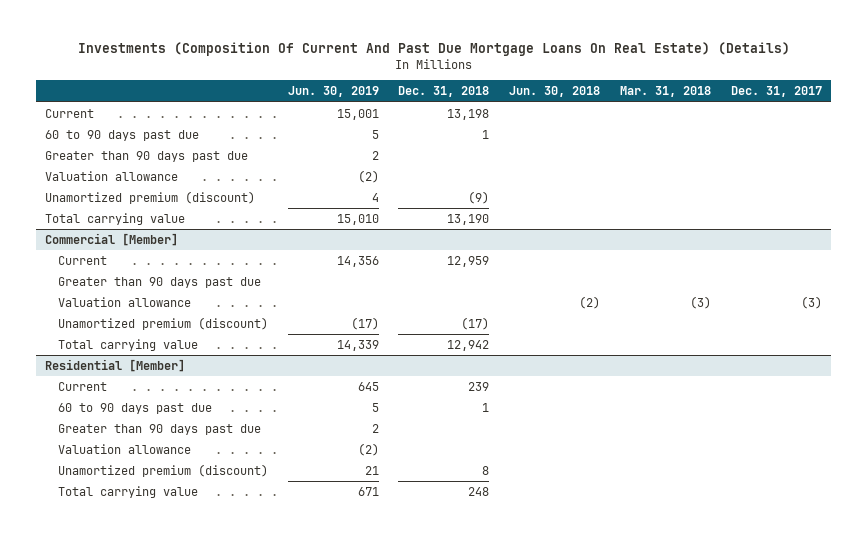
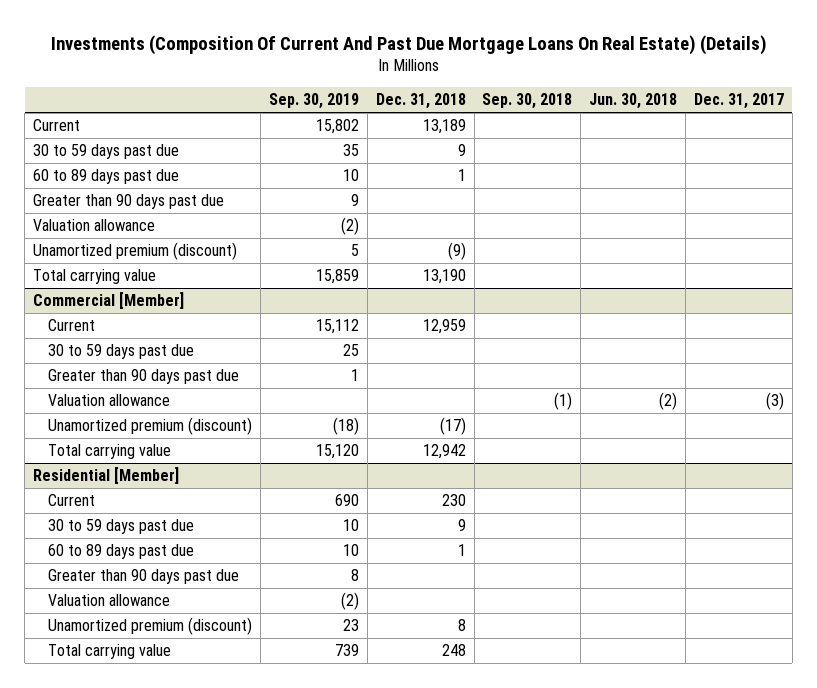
- | Jun. 30, 2019 | Dec. 31, 2018 | Jun. 30, 2018 | Mar. 31, 2018 | Dec. 31, 2017
+ | Sep. 30, 2019 | Dec. 31, 2018 | Sep. 30, 2018 | Jun. 30, 2018 | Dec. 31, 2017
- Current | 15,001 | 13,198 | | |
- 60 to 90 days past due | 5 | 1 | | |
+ Current | 15,802 | 13,189 | | |
+ 30 to 59 days past due | 35 | 9 | | |
+ 60 to 89 days past due | 10 | 1 | | |
@ Commercial [Member]
+ 30 to 59 days past due | 25 | | | |
@ Residential [Member]
- Current | 645 | 239 | | |
- 60 to 90 days past due | 5 | 1 | | |
+ Current | 690 | 230 | | |
+ 30 to 59 days past due | 10 | 9 | | |
+ 60 to 89 days past due | 10 | 1 | | |

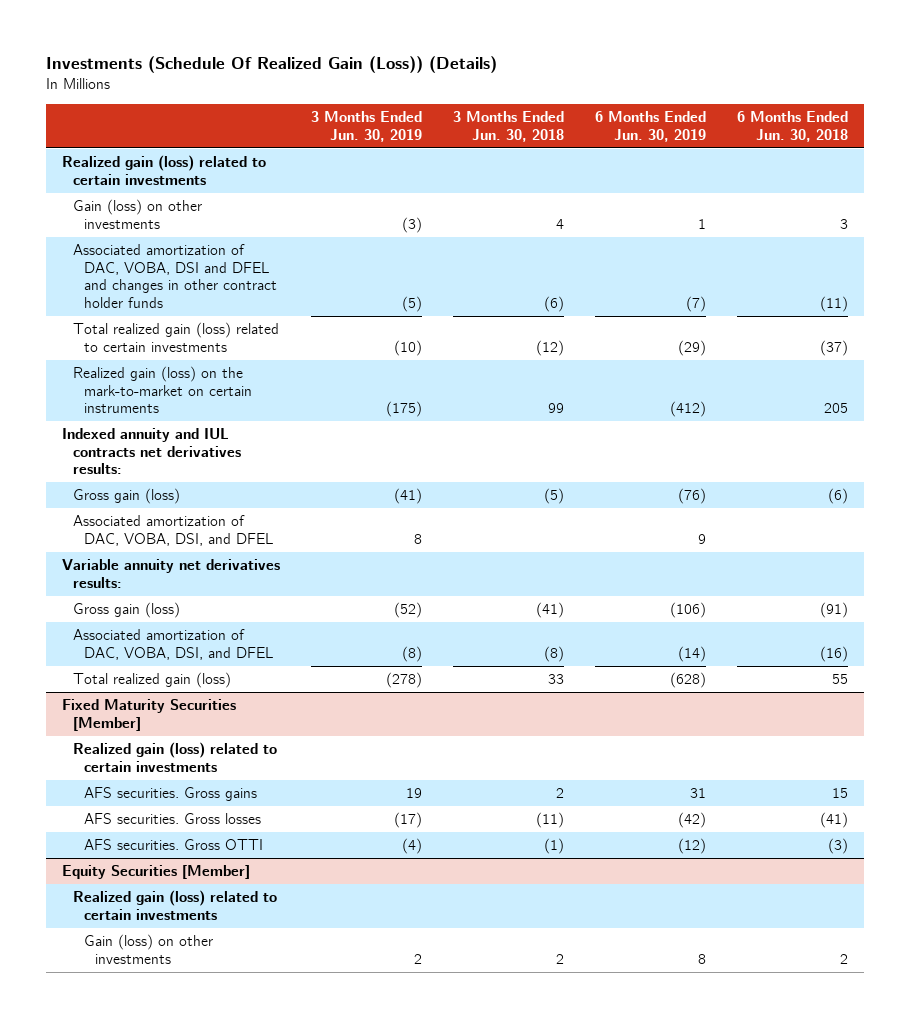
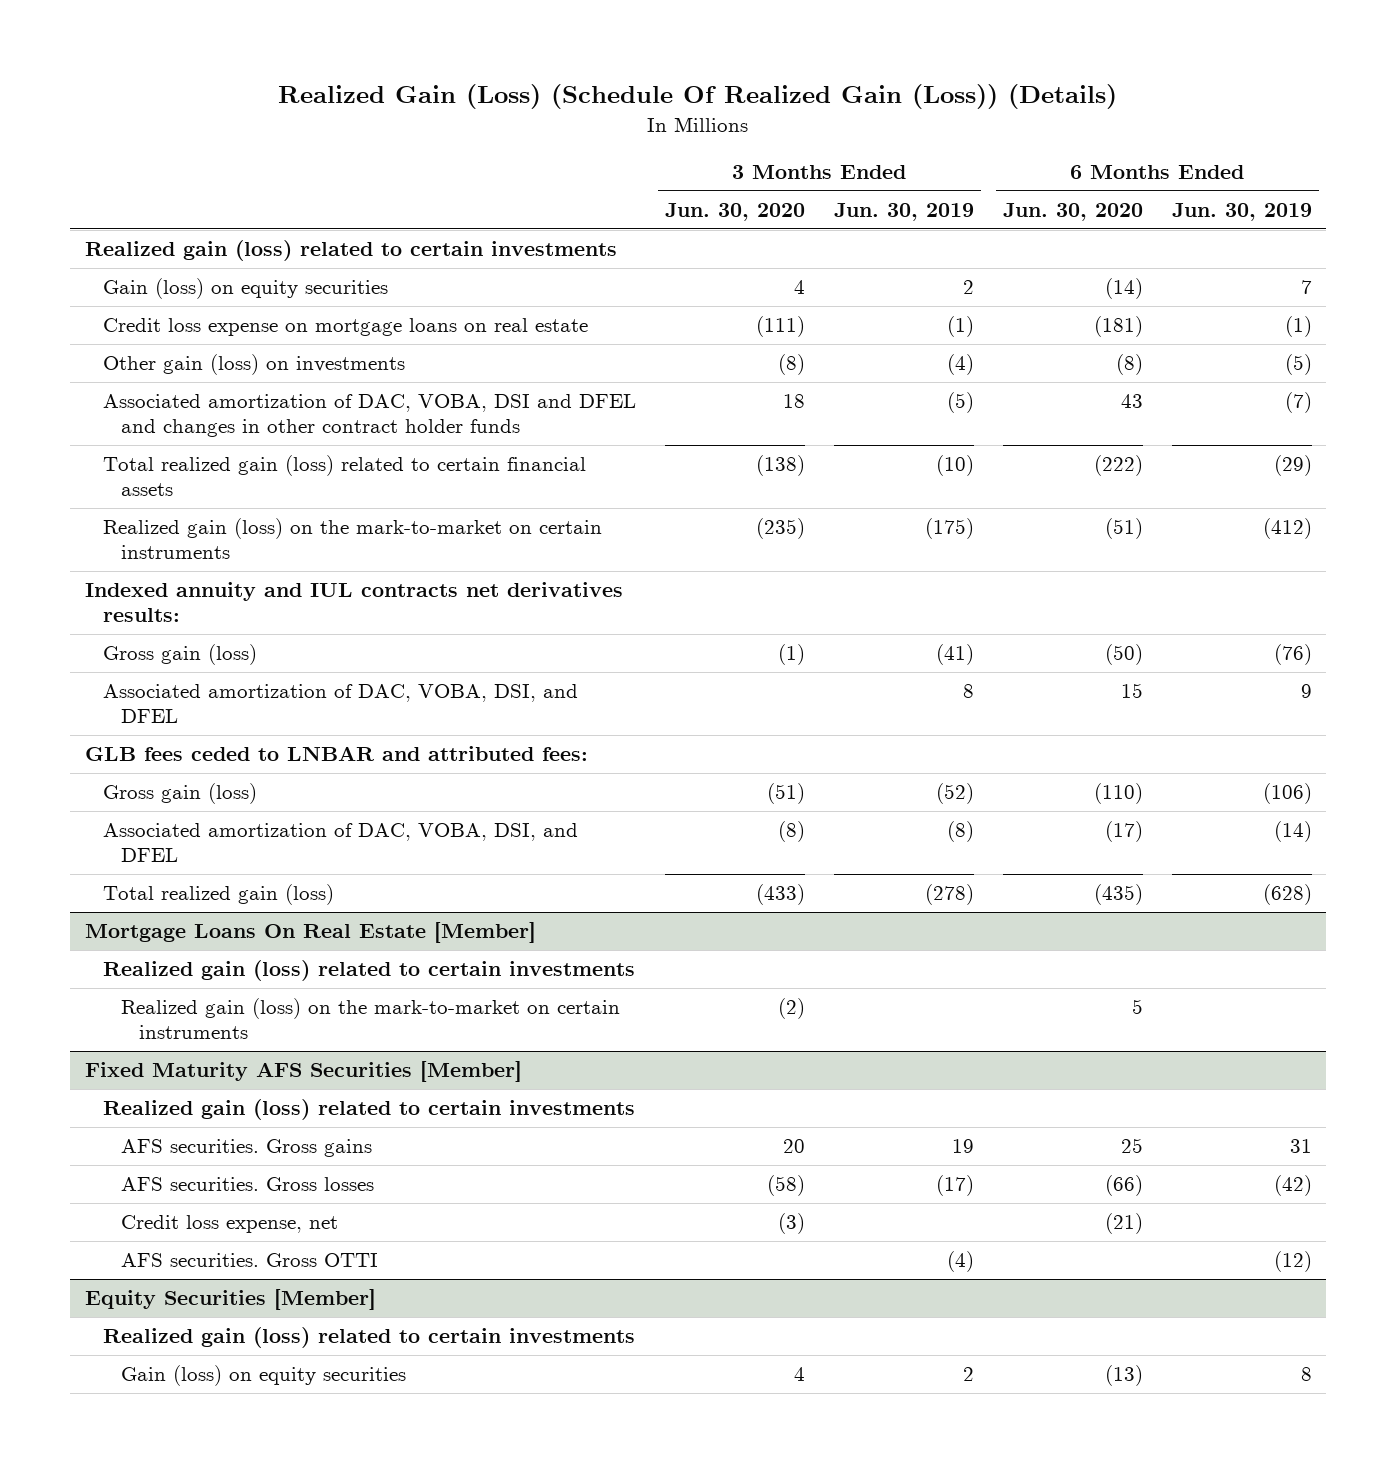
- Investments (Schedule Of Realized Gain (Loss)) (Details)
+ Realized Gain (Loss) (Schedule Of Realized Gain (Loss)) (Details)
- | 3 Months Ended Jun. 30, 2019 | 3 Months Ended Jun. 30, 2018 | 6 Months Ended Jun. 30, 2019 | 6 Months Ended Jun. 30, 2018
+ | 3 Months Ended Jun. 30, 2020 | 3 Months Ended Jun. 30, 2019 | 6 Months Ended Jun. 30, 2020 | 6 Months Ended Jun. 30, 2019
- Gain (loss) on other investments | (3) | 4 | 1 | 3
+ Gain (loss) on equity securities | 4 | 2 | (14) | 7
+ Credit loss expense on mortgage loans on real estate | (111) | (1) | (181) | (1)
+ Other gain (loss) on investments | (8) | (4) | (8) | (5)
- Total realized gain (loss) related to certain investments | (10) | (12) | (29) | (37)
+ Total realized gain (loss) related to certain financial assets | (138) | (10) | (222) | (29)
- Variable annuity net derivatives results:
+ GLB fees ceded to LNBAR and attributed fees:
- Fixed Maturity Securities [Member]
+ Mortgage Loans On Real Estate [Member]
+ Realized gain (loss) on the mark-to-market on certain instruments | (2) | | 5 |
+ Fixed Maturity AFS Securities [Member]
+ Realized gain (loss) related to certain investments
+ Credit loss expense, net | (3) | | (21) |
@ Equity Securities [Member]
- Gain (loss) on other investments | 2 | 2 | 8 | 2
+ Gain (loss) on equity securities | 4 | 2 | (13) | 8

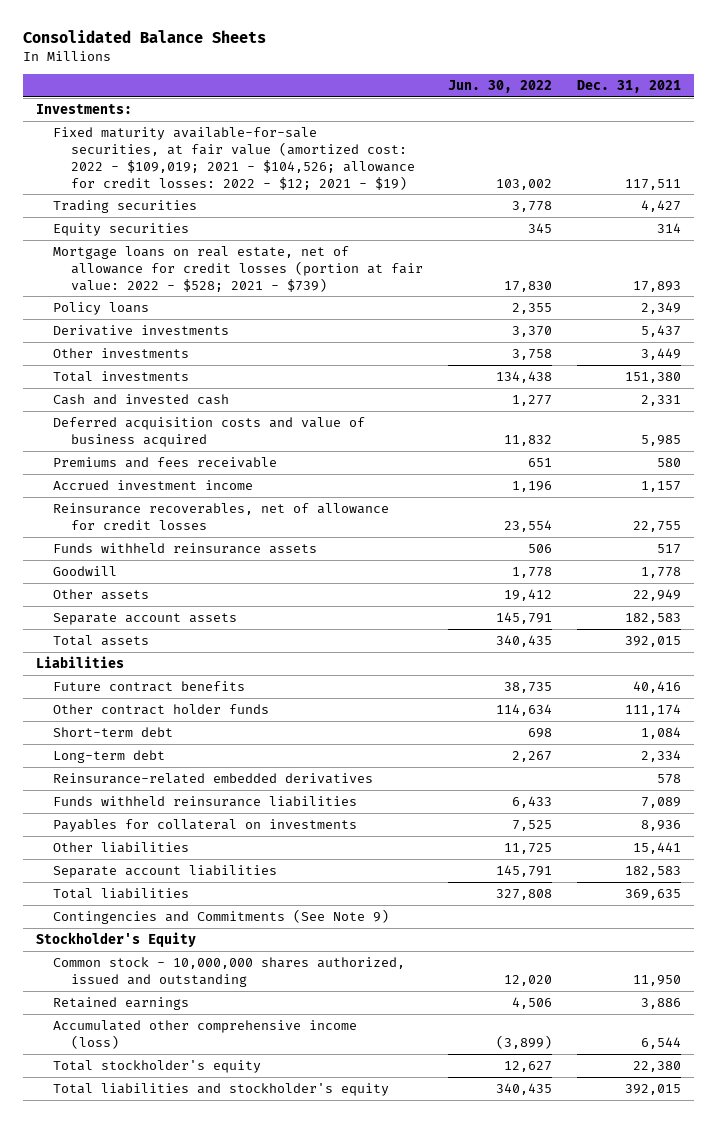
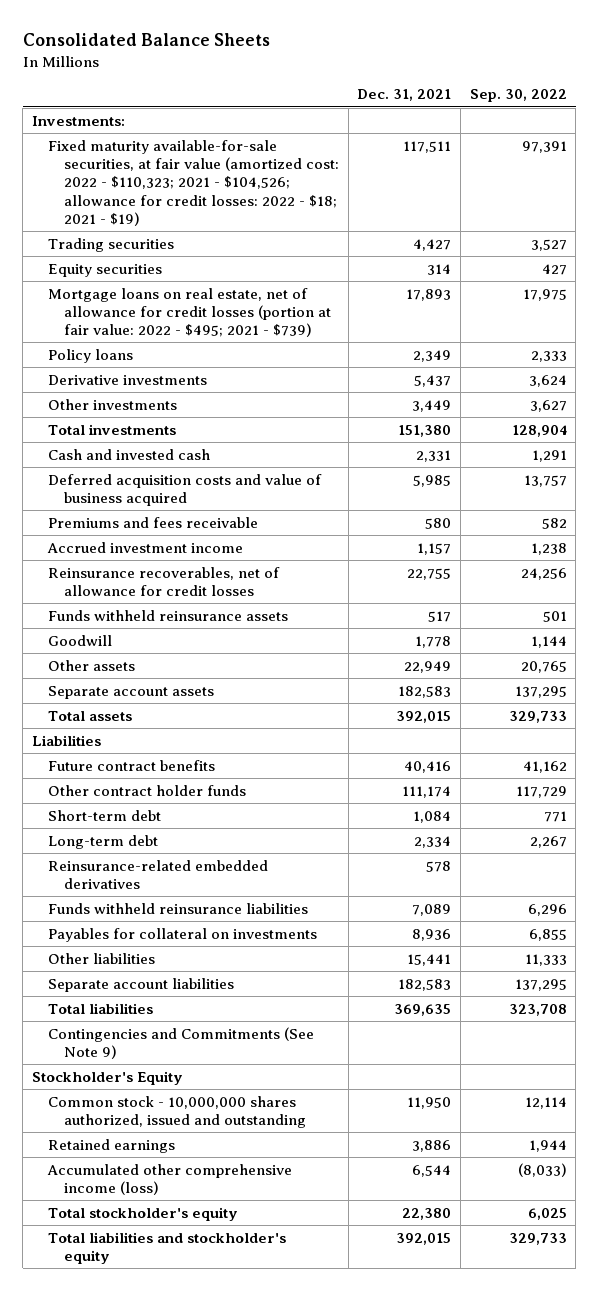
- | Jun. 30, 2022 | Dec. 31, 2021
+ | Dec. 31, 2021 | Sep. 30, 2022
- Fixed maturity available-for-sale securities, at fair value (amortized cost: 2022 - $109,019; 2021 - $104,526; allowance for credit losses: 2022 - $12; 2021 - $19) | 103,002 | 117,511
+ Fixed maturity available-for-sale securities, at fair value (amortized cost: 2022 - $110,323; 2021 - $104,526; allowance for credit losses: 2022 - $18; 2021 - $19) | 117,511 | 97,391
- Mortgage loans on real estate, net of allowance for credit losses (portion at fair value: 2022 - $528; 2021 - $739) | 17,830 | 17,893
+ Mortgage loans on real estate, net of allowance for credit losses (portion at fair value: 2022 - $495; 2021 - $739) | 17,893 | 17,975

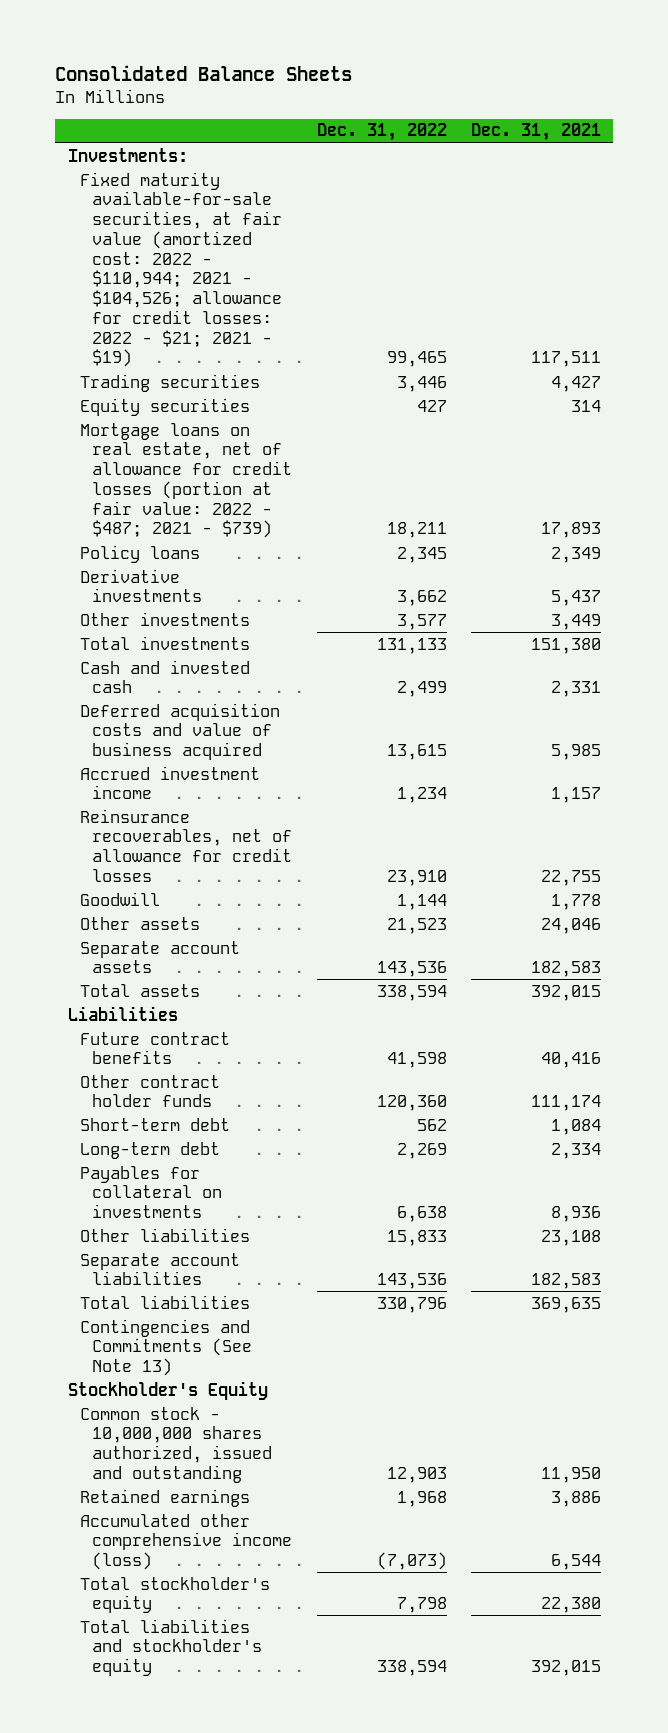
- | Dec. 31, 2021 | Sep. 30, 2022
+ | Dec. 31, 2022 | Dec. 31, 2021
- Fixed maturity available-for-sale securities, at fair value (amortized cost: 2022 - $110,323; 2021 - $104,526; allowance for credit losses: 2022 - $18; 2021 - $19) | 117,511 | 97,391
+ Fixed maturity available-for-sale securities, at fair value (amortized cost: 2022 - $110,944; 2021 - $104,526; allowance for credit losses: 2022 - $21; 2021 - $19) | 99,465 | 117,511
- Mortgage loans on real estate, net of allowance for credit losses (portion at fair value: 2022 - $495; 2021 - $739) | 17,893 | 17,975
+ Mortgage loans on real estate, net of allowance for credit losses (portion at fair value: 2022 - $487; 2021 - $739) | 18,211 | 17,893
- Premiums and fees receivable | 580 | 582
- Funds withheld reinsurance assets | 517 | 501
- Other assets | 22,949 | 20,765
+ Other assets | 21,523 | 24,046
- Reinsurance-related embedded derivatives | 578 |
- Funds withheld reinsurance liabilities | 7,089 | 6,296
- Other liabilities | 15,441 | 11,333
+ Other liabilities | 15,833 | 23,108
- Contingencies and Commitments (See Note 9)
+ Contingencies and Commitments (See Note 13)

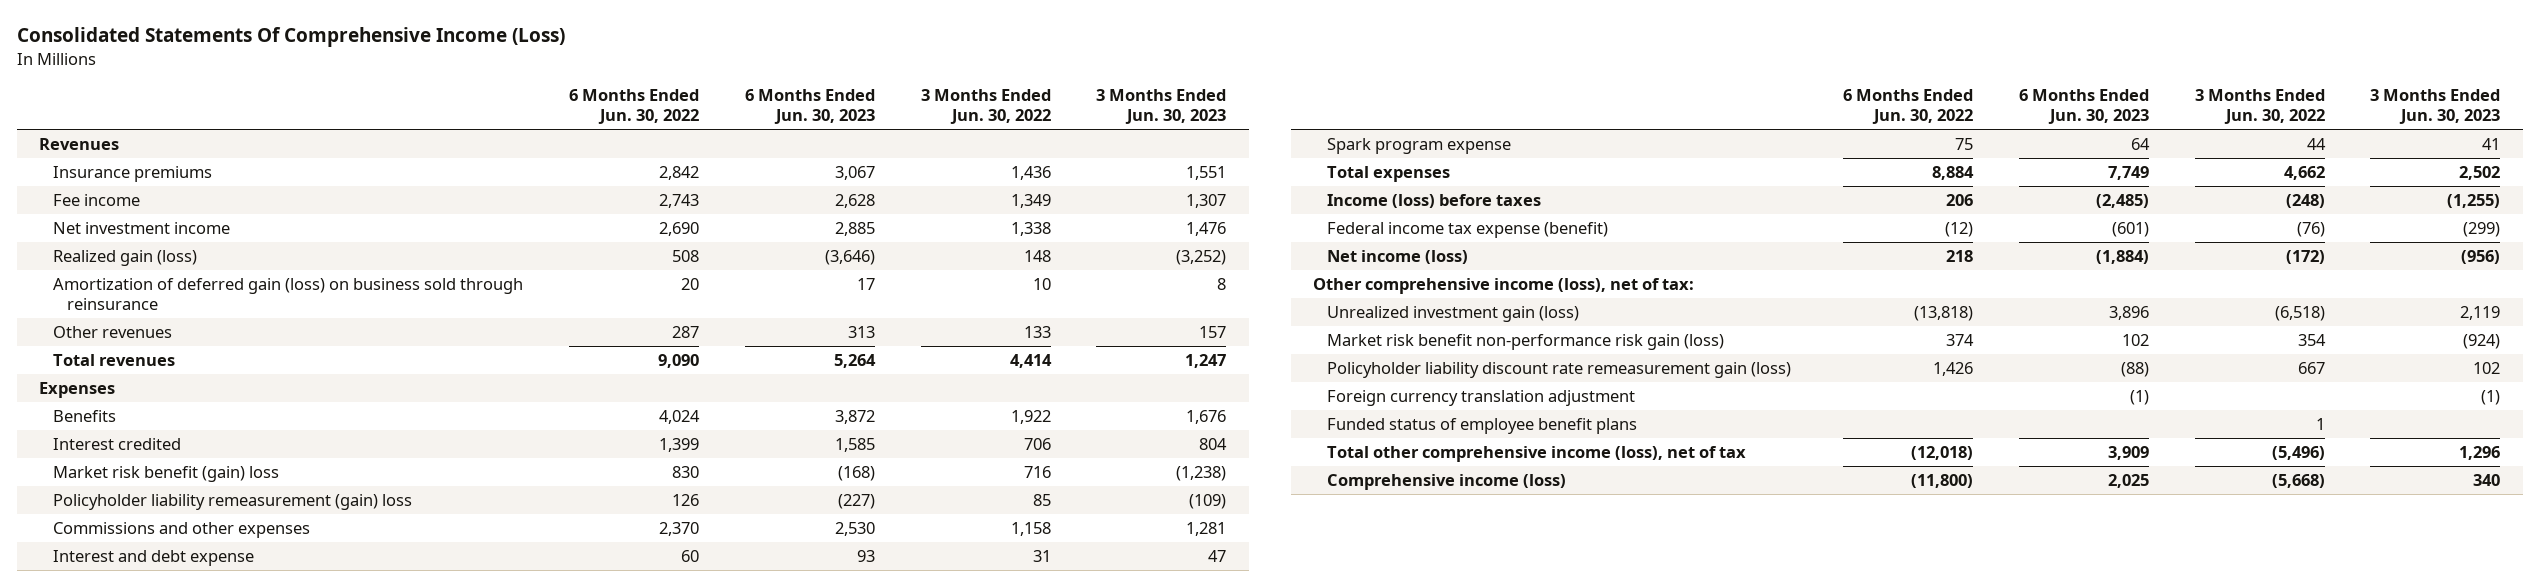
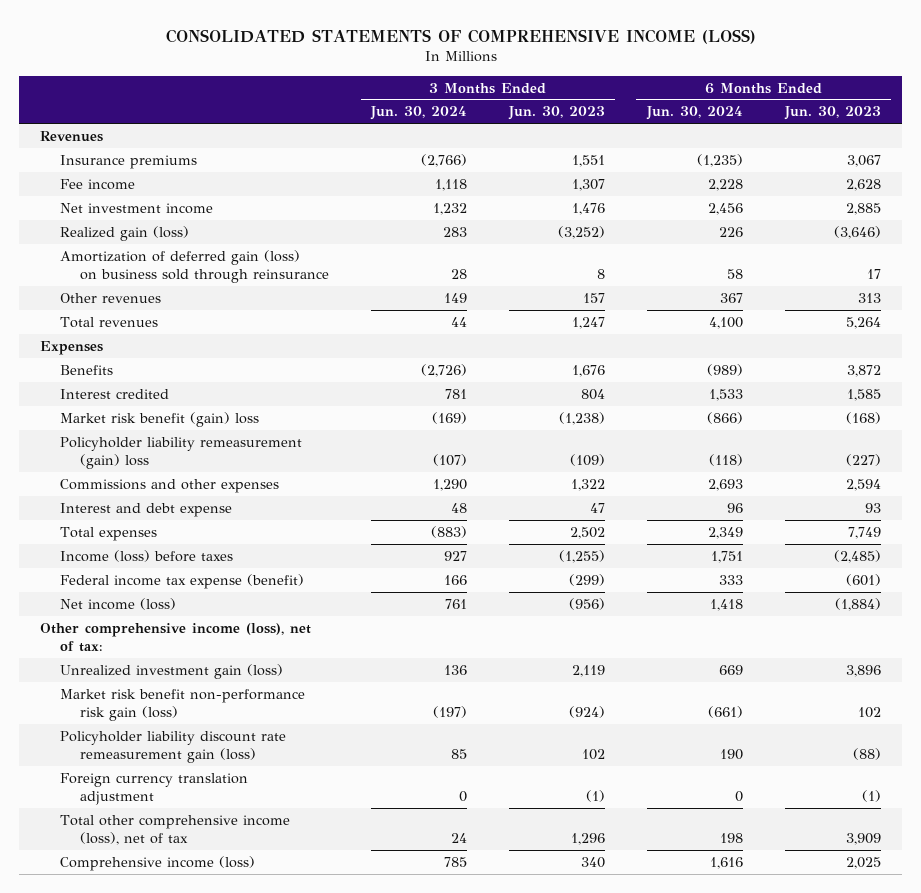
- Consolidated Statements Of Comprehensive Income (Loss)
+ CONSOLIDATED STATEMENTS OF COMPREHENSIVE INCOME (LOSS)
- | 6 Months Ended Jun. 30, 2022 | 6 Months Ended Jun. 30, 2023 | 3 Months Ended Jun. 30, 2022 | 3 Months Ended Jun. 30, 2023
+ | 3 Months Ended Jun. 30, 2024 | 3 Months Ended Jun. 30, 2023 | 6 Months Ended Jun. 30, 2024 | 6 Months Ended Jun. 30, 2023
- Commissions and other expenses | 2,370 | 2,530 | 1,158 | 1,281
+ Commissions and other expenses | 1,290 | 1,322 | 2,693 | 2,594
- Spark program expense | 75 | 64 | 44 | 41
- Funded status of employee benefit plans | | | 1 |

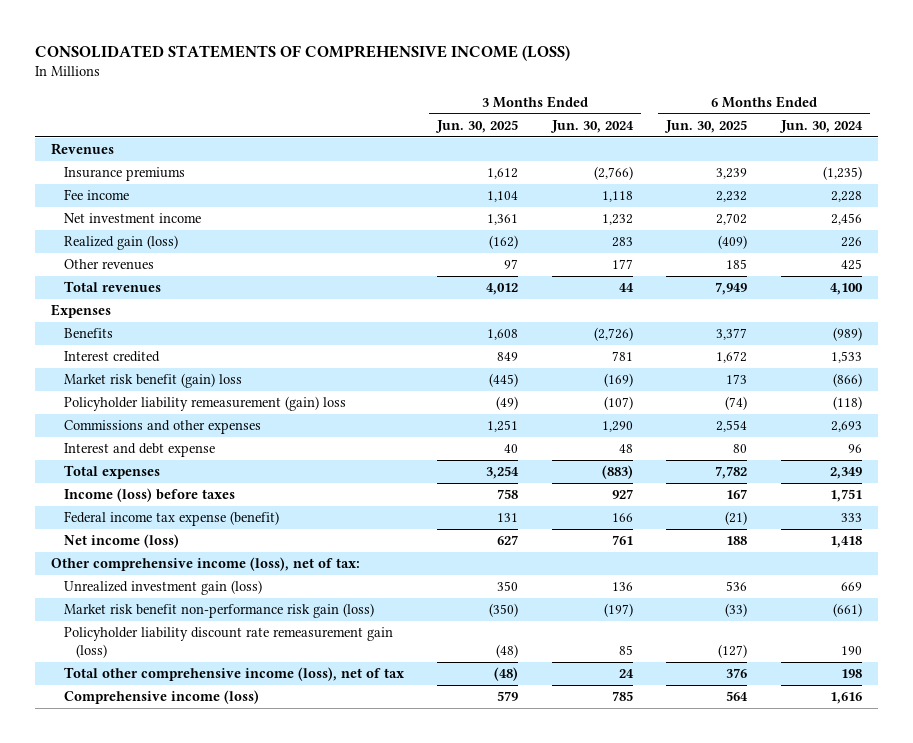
- | 3 Months Ended Jun. 30, 2024 | 3 Months Ended Jun. 30, 2023 | 6 Months Ended Jun. 30, 2024 | 6 Months Ended Jun. 30, 2023
+ | 3 Months Ended Jun. 30, 2025 | 3 Months Ended Jun. 30, 2024 | 6 Months Ended Jun. 30, 2025 | 6 Months Ended Jun. 30, 2024
- Amortization of deferred gain (loss) on business sold through reinsurance | 28 | 8 | 58 | 17
- Other revenues | 149 | 157 | 367 | 313
+ Other revenues | 97 | 177 | 185 | 425
- Foreign currency translation adjustment | 0 | (1) | 0 | (1)

